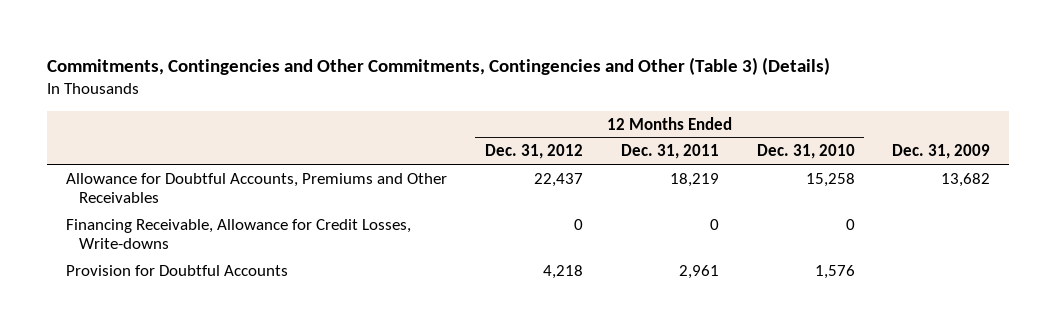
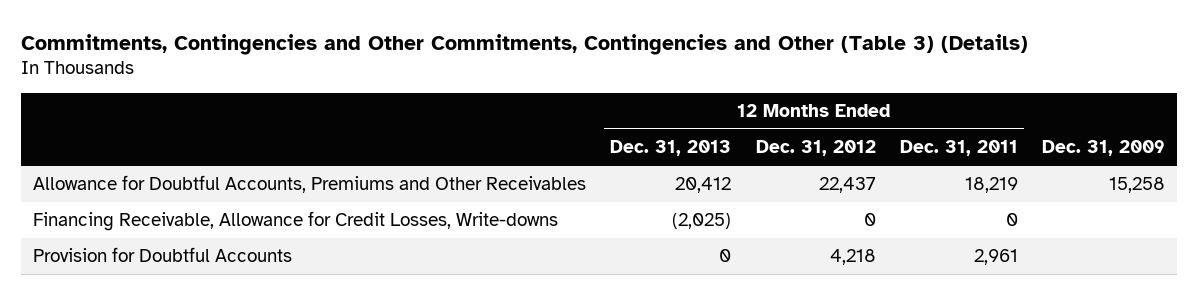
- | 12 Months Ended Dec. 31, 2012 | 12 Months Ended Dec. 31, 2011 | 12 Months Ended Dec. 31, 2010 | Dec. 31, 2009
+ | 12 Months Ended Dec. 31, 2013 | 12 Months Ended Dec. 31, 2012 | 12 Months Ended Dec. 31, 2011 | Dec. 31, 2009
- Allowance for Doubtful Accounts, Premiums and Other Receivables | 22,437 | 18,219 | 15,258 | 13,682
+ Allowance for Doubtful Accounts, Premiums and Other Receivables | 20,412 | 22,437 | 18,219 | 15,258

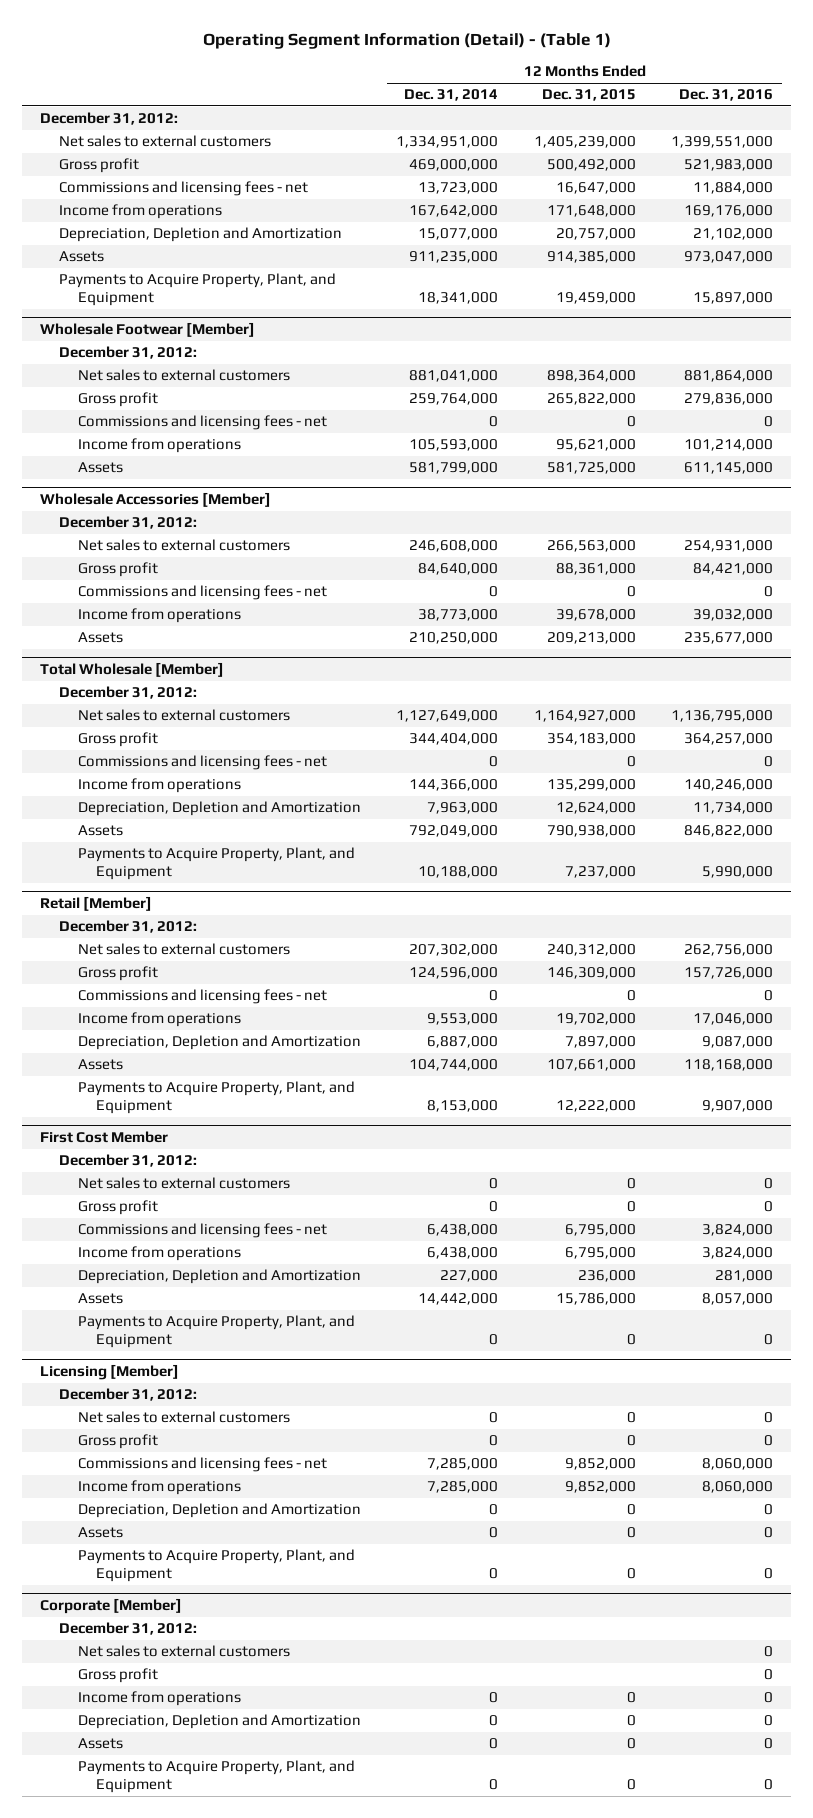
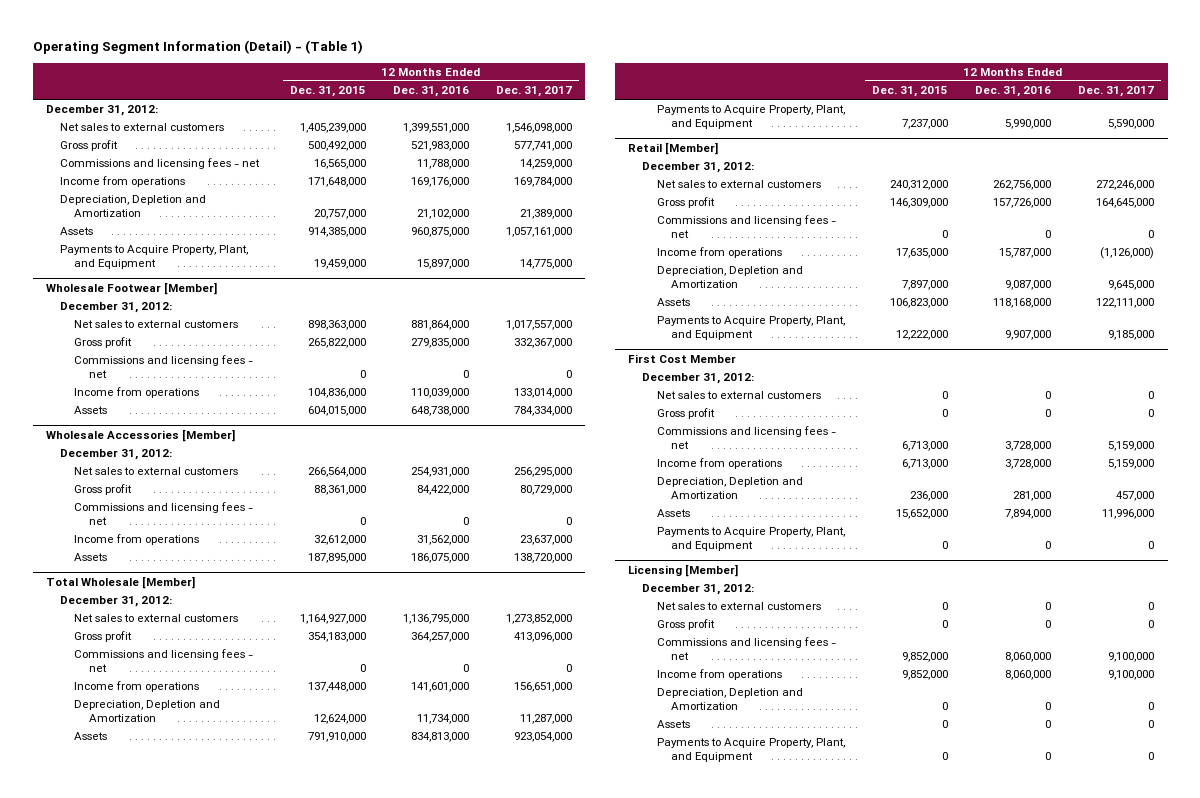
- | 12 Months Ended Dec. 31, 2014 | 12 Months Ended Dec. 31, 2015 | 12 Months Ended Dec. 31, 2016
+ | 12 Months Ended Dec. 31, 2015 | 12 Months Ended Dec. 31, 2016 | 12 Months Ended Dec. 31, 2017
- Commissions and licensing fees - net | 13,723,000 | 16,647,000 | 11,884,000
+ Commissions and licensing fees - net | 16,565,000 | 11,788,000 | 14,259,000
- Assets | 911,235,000 | 914,385,000 | 973,047,000
+ Assets | 914,385,000 | 960,875,000 | 1,057,161,000
@ Wholesale Footwear [Member]
- Net sales to external customers | 881,041,000 | 898,364,000 | 881,864,000
- Gross profit | 259,764,000 | 265,822,000 | 279,836,000
+ Net sales to external customers | 898,363,000 | 881,864,000 | 1,017,557,000
+ Gross profit | 265,822,000 | 279,835,000 | 332,367,000
- Income from operations | 105,593,000 | 95,621,000 | 101,214,000
- Assets | 581,799,000 | 581,725,000 | 611,145,000
+ Income from operations | 104,836,000 | 110,039,000 | 133,014,000
+ Assets | 604,015,000 | 648,738,000 | 784,334,000
@ Wholesale Accessories [Member]
- Net sales to external customers | 246,608,000 | 266,563,000 | 254,931,000
- Gross profit | 84,640,000 | 88,361,000 | 84,421,000
+ Net sales to external customers | 266,564,000 | 254,931,000 | 256,295,000
+ Gross profit | 88,361,000 | 84,422,000 | 80,729,000
- Income from operations | 38,773,000 | 39,678,000 | 39,032,000
- Assets | 210,250,000 | 209,213,000 | 235,677,000
+ Income from operations | 32,612,000 | 31,562,000 | 23,637,000
+ Assets | 187,895,000 | 186,075,000 | 138,720,000
@ Total Wholesale [Member]
- Income from operations | 144,366,000 | 135,299,000 | 140,246,000
+ Income from operations | 137,448,000 | 141,601,000 | 156,651,000
- Assets | 792,049,000 | 790,938,000 | 846,822,000
+ Assets | 791,910,000 | 834,813,000 | 923,054,000
@ Retail [Member]
- Income from operations | 9,553,000 | 19,702,000 | 17,046,000
+ Income from operations | 17,635,000 | 15,787,000 | (1,126,000)
- Assets | 104,744,000 | 107,661,000 | 118,168,000
+ Assets | 106,823,000 | 118,168,000 | 122,111,000
@ First Cost Member
- Commissions and licensing fees - net | 6,438,000 | 6,795,000 | 3,824,000
- Income from operations | 6,438,000 | 6,795,000 | 3,824,000
+ Commissions and licensing fees - net | 6,713,000 | 3,728,000 | 5,159,000
+ Income from operations | 6,713,000 | 3,728,000 | 5,159,000
- Assets | 14,442,000 | 15,786,000 | 8,057,000
+ Assets | 15,652,000 | 7,894,000 | 11,996,000
- Corporate [Member]
- December 31, 2012:
- Net sales to external customers | | | 0
- Gross profit | | | 0
- Income from operations | 0 | 0 | 0
- Depreciation, Depletion and Amortization | 0 | 0 | 0
- Assets | 0 | 0 | 0
- Payments to Acquire Property, Plant, and Equipment | 0 | 0 | 0

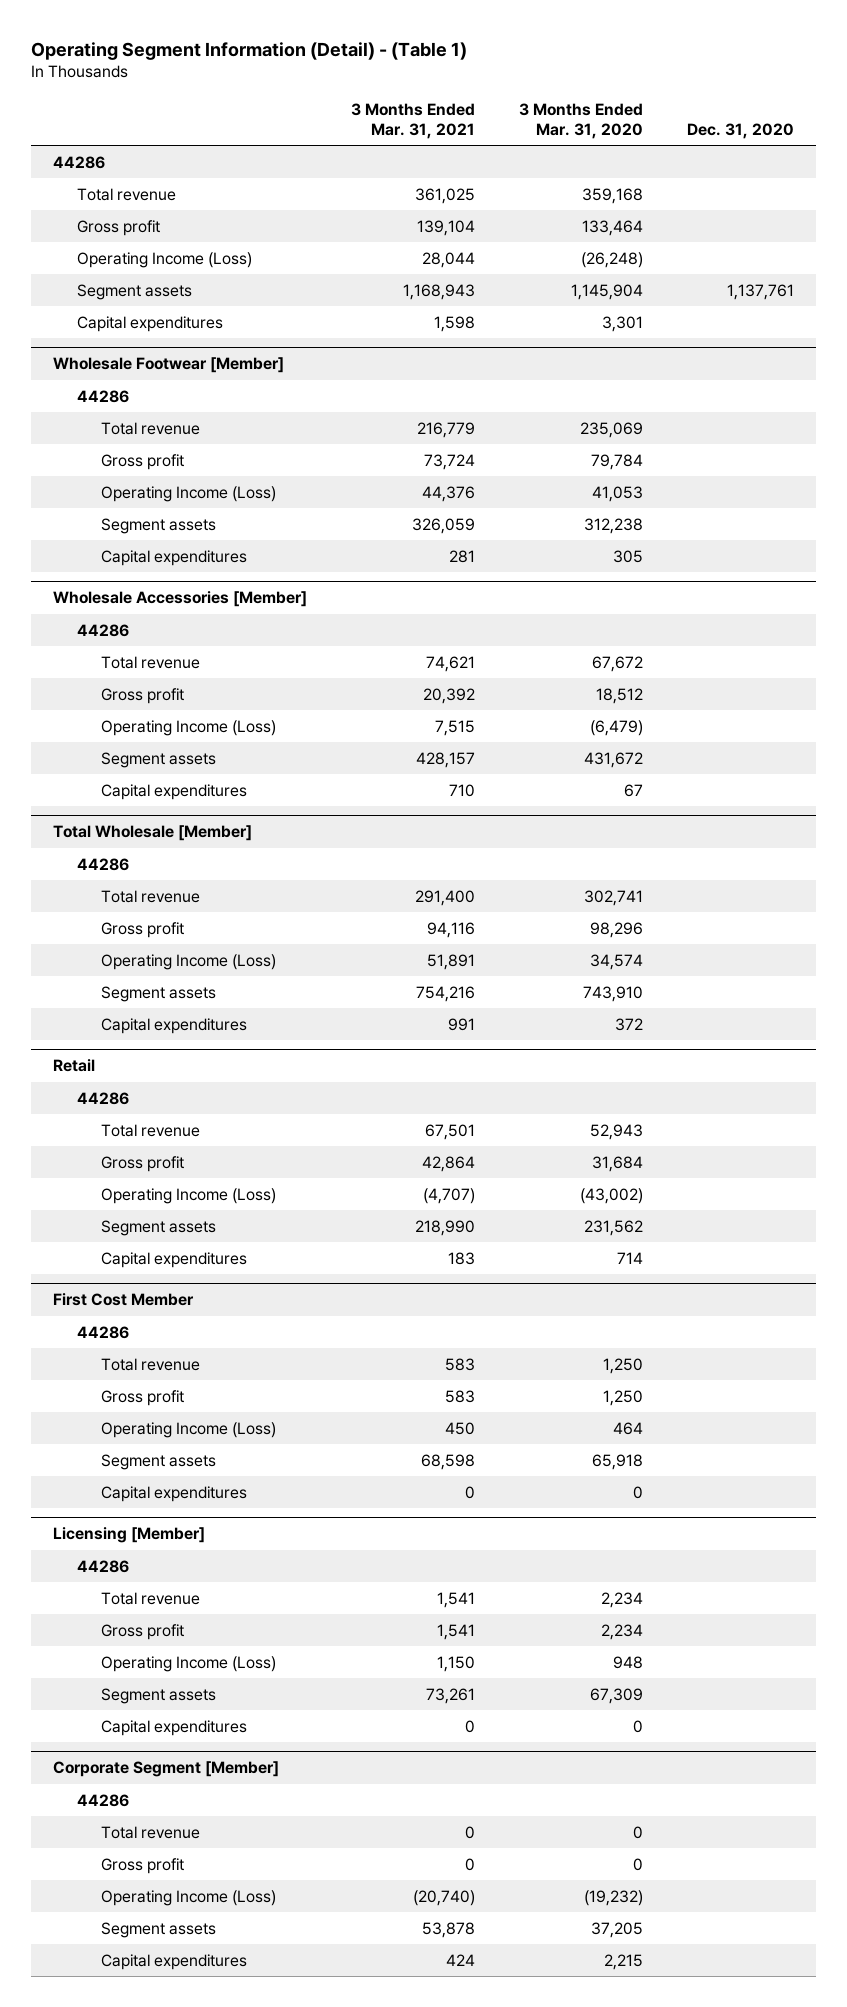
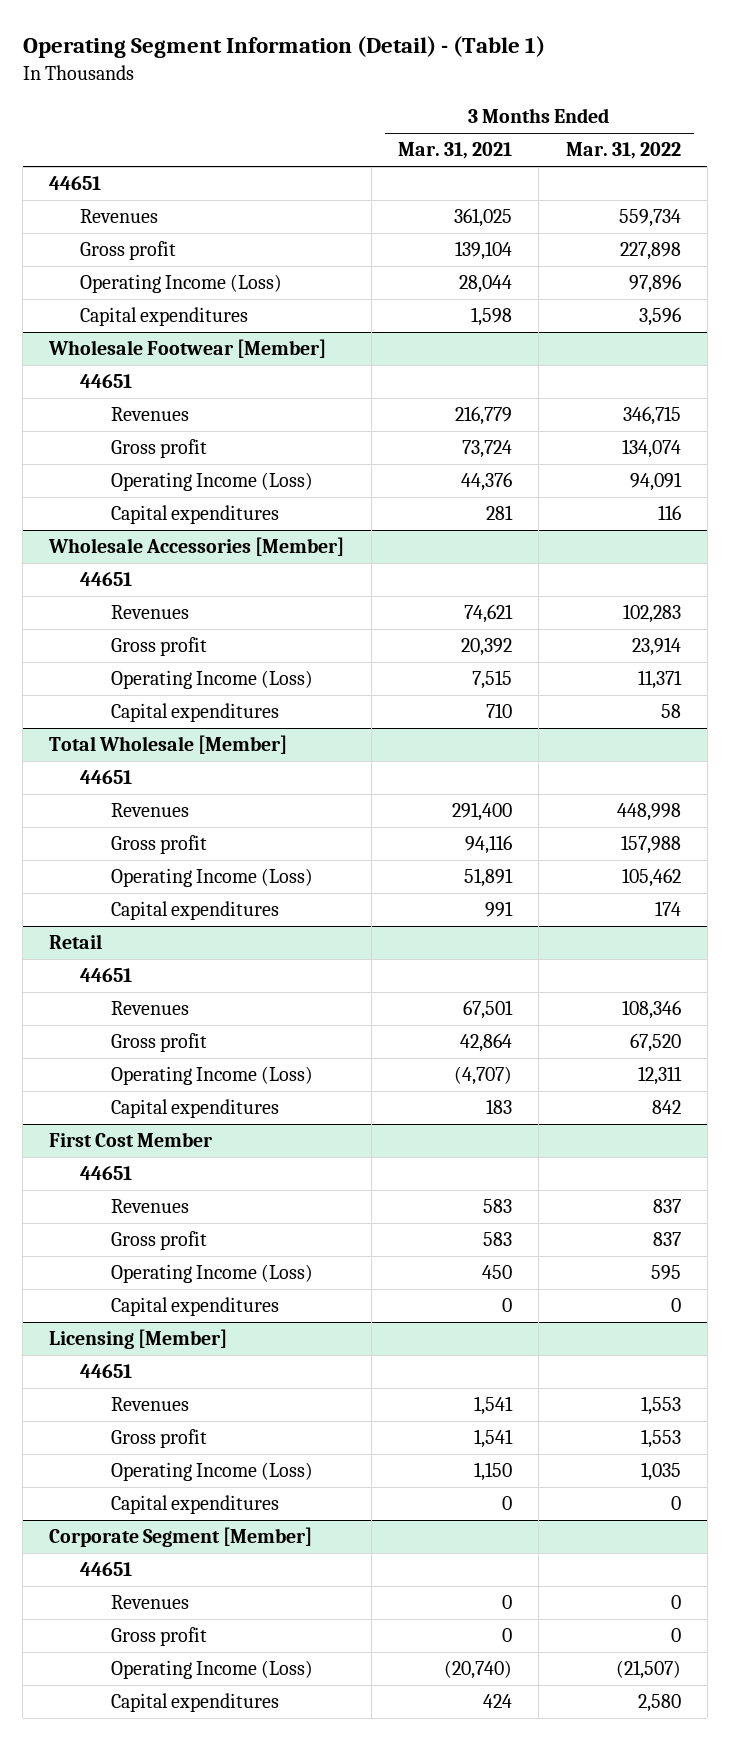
- | 3 Months Ended Mar. 31, 2021 | 3 Months Ended Mar. 31, 2020 | Dec. 31, 2020
+ | 3 Months Ended Mar. 31, 2021 | 3 Months Ended Mar. 31, 2022
- 44286
- Total revenue | 361,025 | 359,168 |
+ 44651
+ Revenues | 361,025 | 559,734
- Segment assets | 1,168,943 | 1,145,904 | 1,137,761
@ Wholesale Footwear [Member]
- 44286
- Total revenue | 216,779 | 235,069 |
+ 44651
+ Revenues | 216,779 | 346,715
- Segment assets | 326,059 | 312,238 |
@ Wholesale Accessories [Member]
- 44286
- Total revenue | 74,621 | 67,672 |
+ 44651
+ Revenues | 74,621 | 102,283
- Segment assets | 428,157 | 431,672 |
@ Total Wholesale [Member]
- 44286
- Total revenue | 291,400 | 302,741 |
+ 44651
+ Revenues | 291,400 | 448,998
- Segment assets | 754,216 | 743,910 |
@ Retail
- 44286
- Total revenue | 67,501 | 52,943 |
+ 44651
+ Revenues | 67,501 | 108,346
- Segment assets | 218,990 | 231,562 |
@ First Cost Member
- 44286
- Total revenue | 583 | 1,250 |
+ 44651
+ Revenues | 583 | 837
- Segment assets | 68,598 | 65,918 |
@ Licensing [Member]
- 44286
- Total revenue | 1,541 | 2,234 |
+ 44651
+ Revenues | 1,541 | 1,553
- Segment assets | 73,261 | 67,309 |
@ Corporate Segment [Member]
- 44286
- Total revenue | 0 | 0 |
+ 44651
+ Revenues | 0 | 0
- Segment assets | 53,878 | 37,205 |

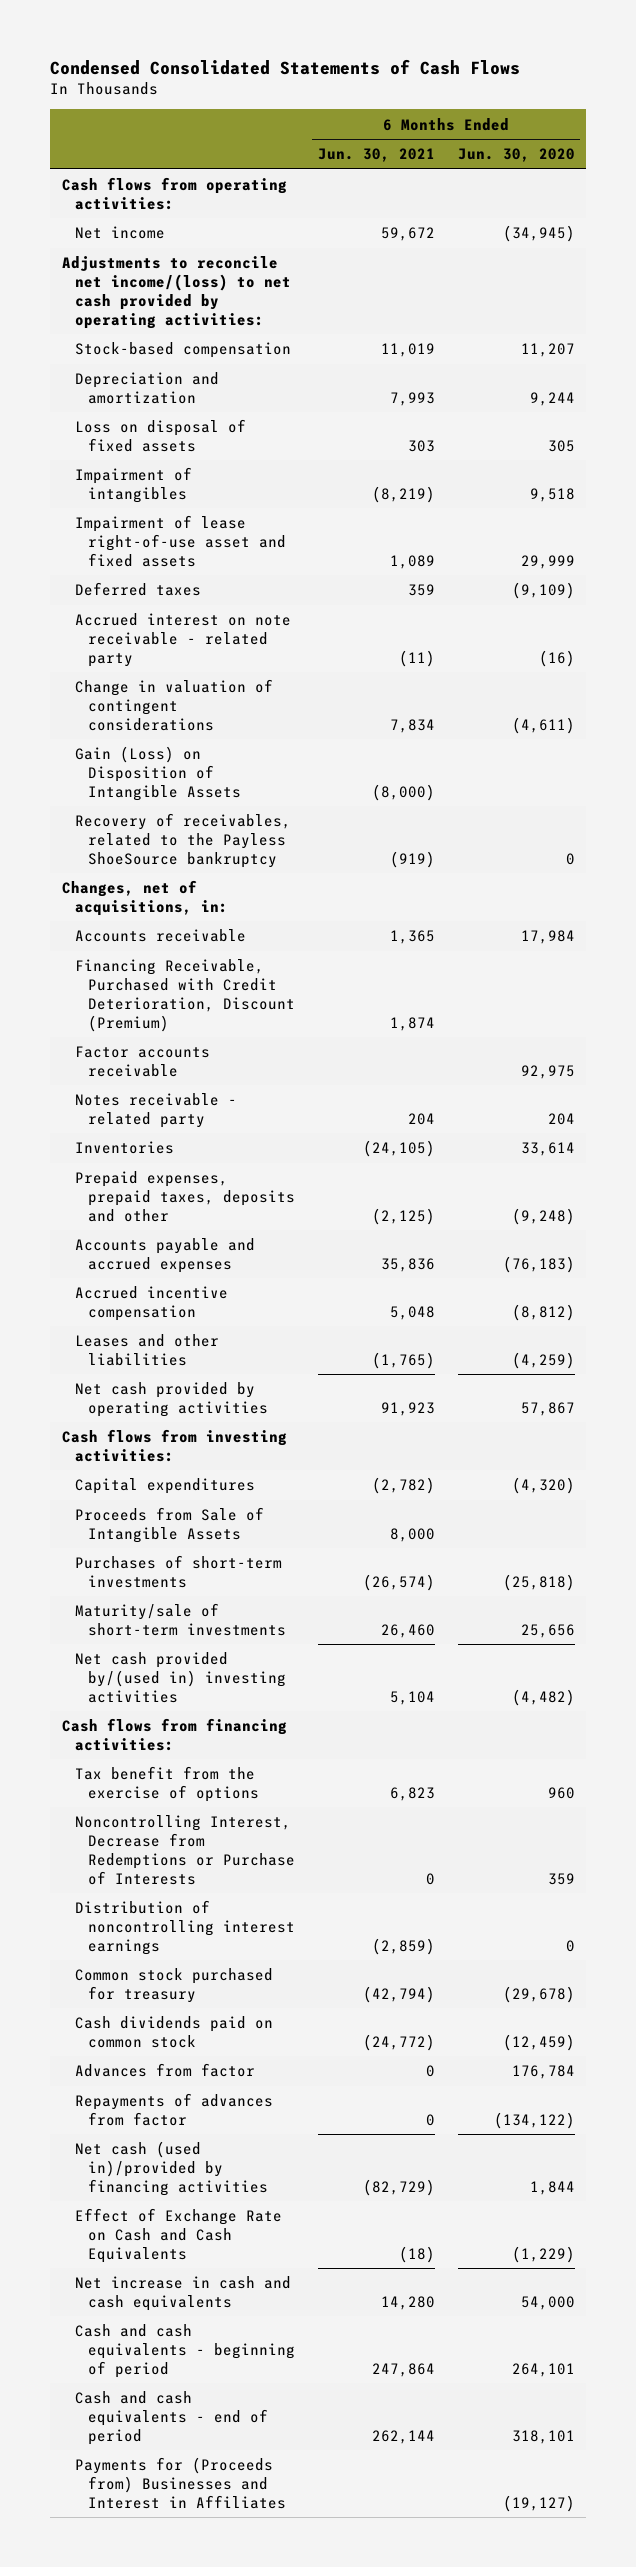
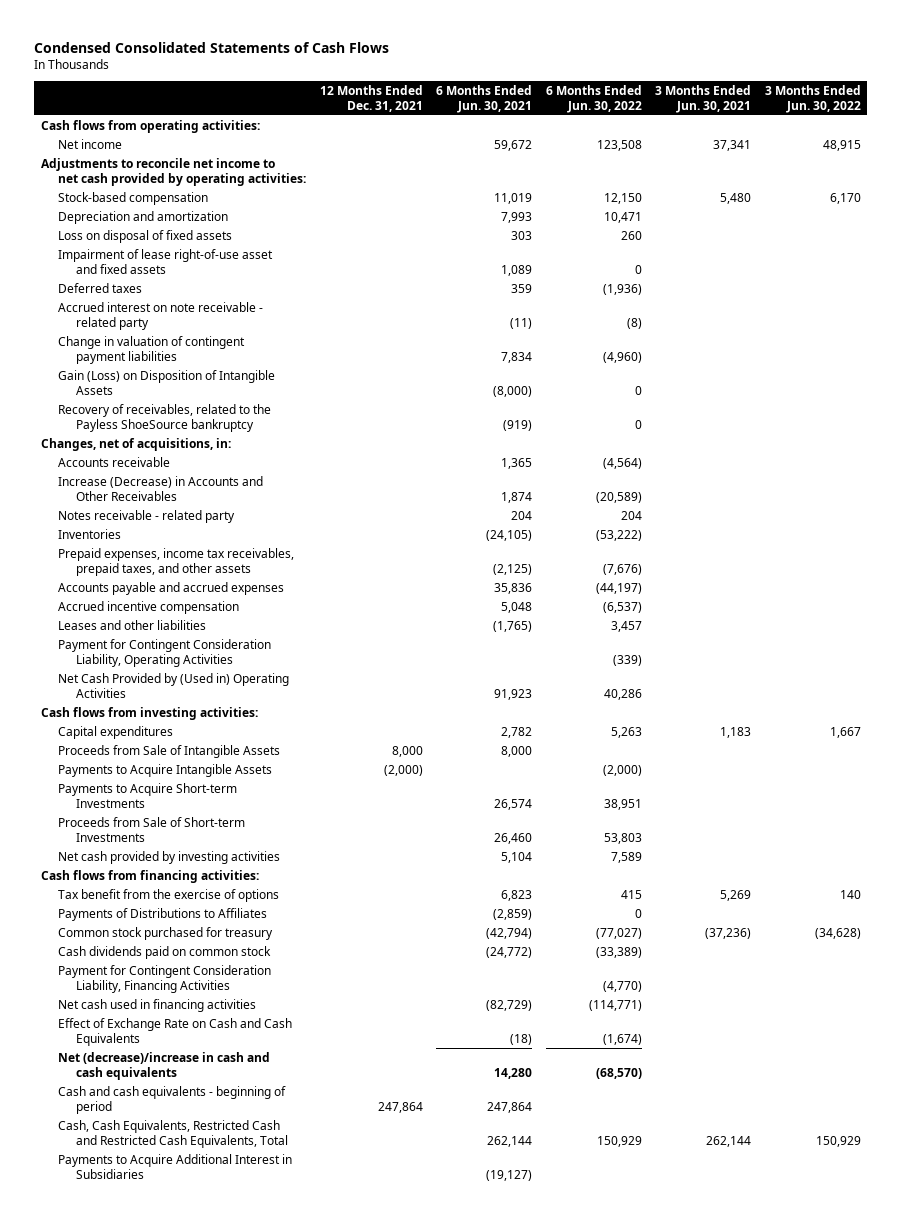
- | 6 Months Ended Jun. 30, 2021 | 6 Months Ended Jun. 30, 2020
+ | 12 Months Ended Dec. 31, 2021 | 6 Months Ended Jun. 30, 2021 | 6 Months Ended Jun. 30, 2022 | 3 Months Ended Jun. 30, 2021 | 3 Months Ended Jun. 30, 2022
- Adjustments to reconcile net income/(loss) to net cash provided by operating activities:
+ Adjustments to reconcile net income to net cash provided by operating activities:
- Impairment of intangibles | (8,219) | 9,518
- Change in valuation of contingent considerations | 7,834 | (4,611)
+ Change in valuation of contingent payment liabilities | | 7,834 | (4,960) | |
- Financing Receivable, Purchased with Credit Deterioration, Discount (Premium) | 1,874 |
- Factor accounts receivable | | 92,975
+ Increase (Decrease) in Accounts and Other Receivables | | 1,874 | (20,589) | |
- Prepaid expenses, prepaid taxes, deposits and other | (2,125) | (9,248)
+ Prepaid expenses, income tax receivables, prepaid taxes, and other assets | | (2,125) | (7,676) | |
- Net cash provided by operating activities | 91,923 | 57,867
+ Payment for Contingent Consideration Liability, Operating Activities | | | (339) | |
+ Net Cash Provided by (Used in) Operating Activities | | 91,923 | 40,286 | |
- Capital expenditures | (2,782) | (4,320)
+ Capital expenditures | | 2,782 | 5,263 | 1,183 | 1,667
- Purchases of short-term investments | (26,574) | (25,818)
- Maturity/sale of short-term investments | 26,460 | 25,656
- Net cash provided by/(used in) investing activities | 5,104 | (4,482)
+ Payments to Acquire Intangible Assets | (2,000) | | (2,000) | |
+ Payments to Acquire Short-term Investments | | 26,574 | 38,951 | |
+ Proceeds from Sale of Short-term Investments | | 26,460 | 53,803 | |
+ Net cash provided by investing activities | | 5,104 | 7,589 | |
- Noncontrolling Interest, Decrease from Redemptions or Purchase of Interests | 0 | 359
- Distribution of noncontrolling interest earnings | (2,859) | 0
+ Payments of Distributions to Affiliates | | (2,859) | 0 | |
- Advances from factor | 0 | 176,784
- Repayments of advances from factor | 0 | (134,122)
- Net cash (used in)/provided by financing activities | (82,729) | 1,844
+ Payment for Contingent Consideration Liability, Financing Activities | | | (4,770) | |
+ Net cash used in financing activities | | (82,729) | (114,771) | |
- Net increase in cash and cash equivalents | 14,280 | 54,000
+ Net (decrease)/increase in cash and cash equivalents | | 14,280 | (68,570) | |
- Cash and cash equivalents - end of period | 262,144 | 318,101
- Payments for (Proceeds from) Businesses and Interest in Affiliates | | (19,127)
+ Cash, Cash Equivalents, Restricted Cash and Restricted Cash Equivalents, Total | | 262,144 | 150,929 | 262,144 | 150,929
+ Payments to Acquire Additional Interest in Subsidiaries | | (19,127) | | |

